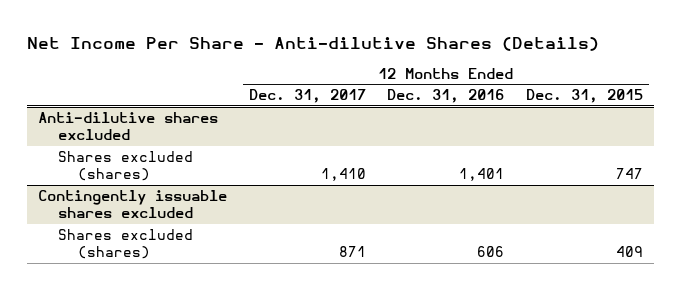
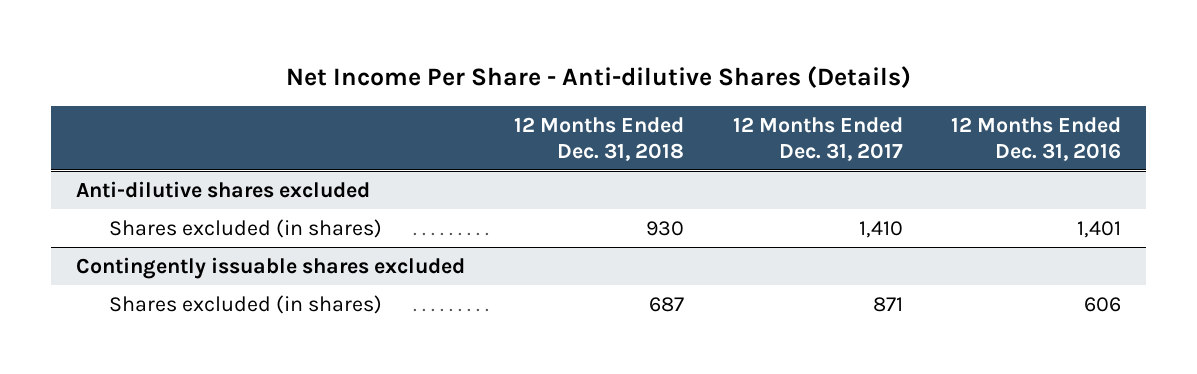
- | 12 Months Ended Dec. 31, 2017 | 12 Months Ended Dec. 31, 2016 | 12 Months Ended Dec. 31, 2015
+ | 12 Months Ended Dec. 31, 2018 | 12 Months Ended Dec. 31, 2017 | 12 Months Ended Dec. 31, 2016
@ Anti-dilutive shares excluded
- Shares excluded (shares) | 1,410 | 1,401 | 747
+ Shares excluded (in shares) | 930 | 1,410 | 1,401
@ Contingently issuable shares excluded
- Shares excluded (shares) | 871 | 606 | 409
+ Shares excluded (in shares) | 687 | 871 | 606

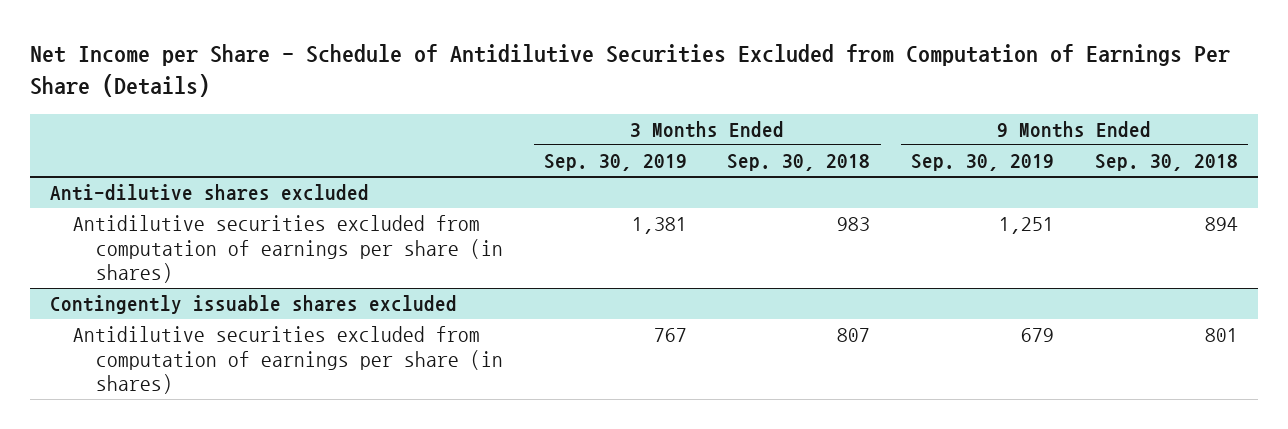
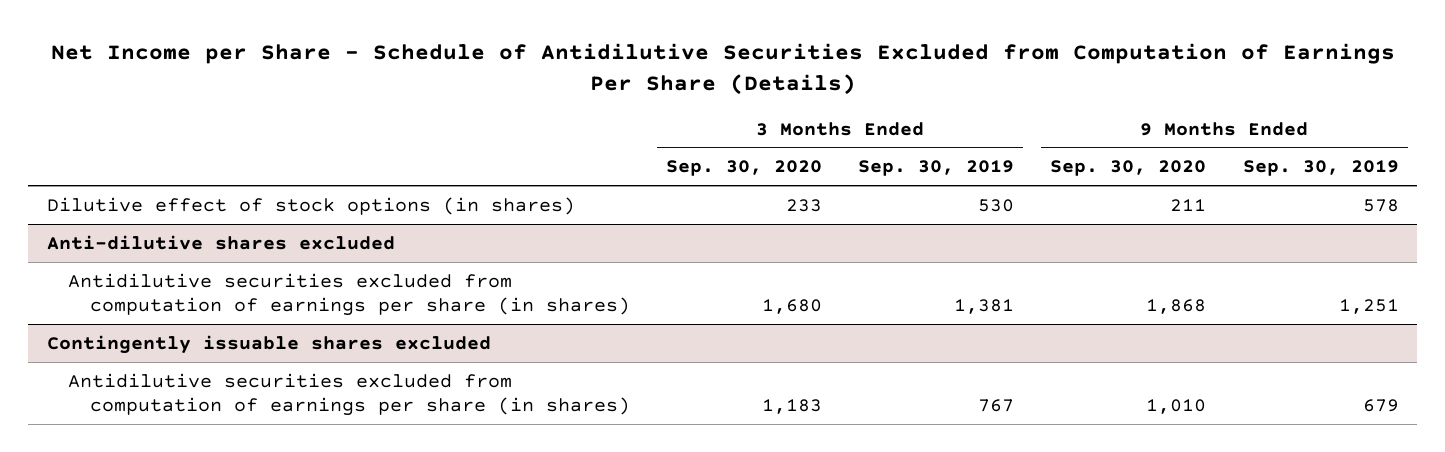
- | 3 Months Ended Sep. 30, 2019 | 3 Months Ended Sep. 30, 2018 | 9 Months Ended Sep. 30, 2019 | 9 Months Ended Sep. 30, 2018
+ | 3 Months Ended Sep. 30, 2020 | 3 Months Ended Sep. 30, 2019 | 9 Months Ended Sep. 30, 2020 | 9 Months Ended Sep. 30, 2019
+ Dilutive effect of stock options (in shares) | 233 | 530 | 211 | 578

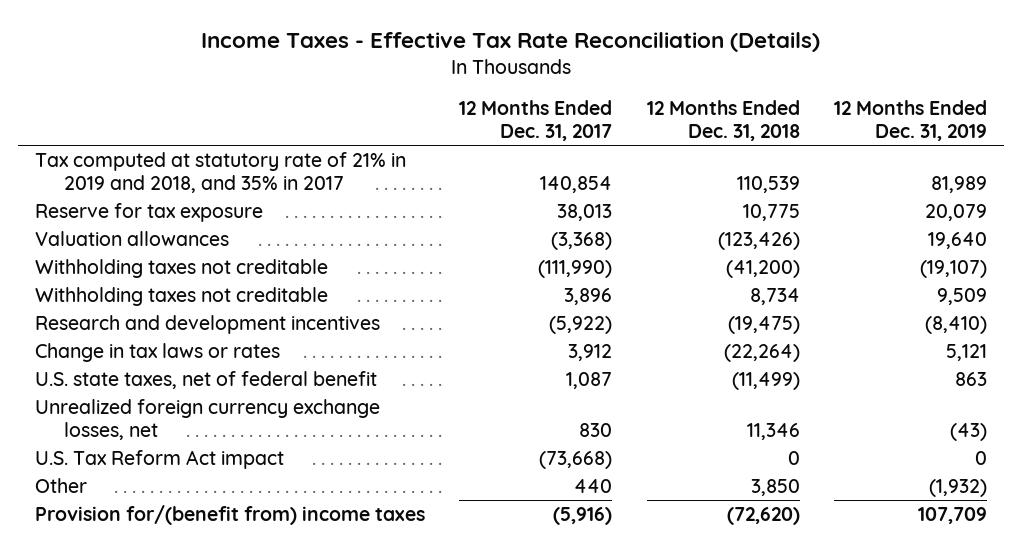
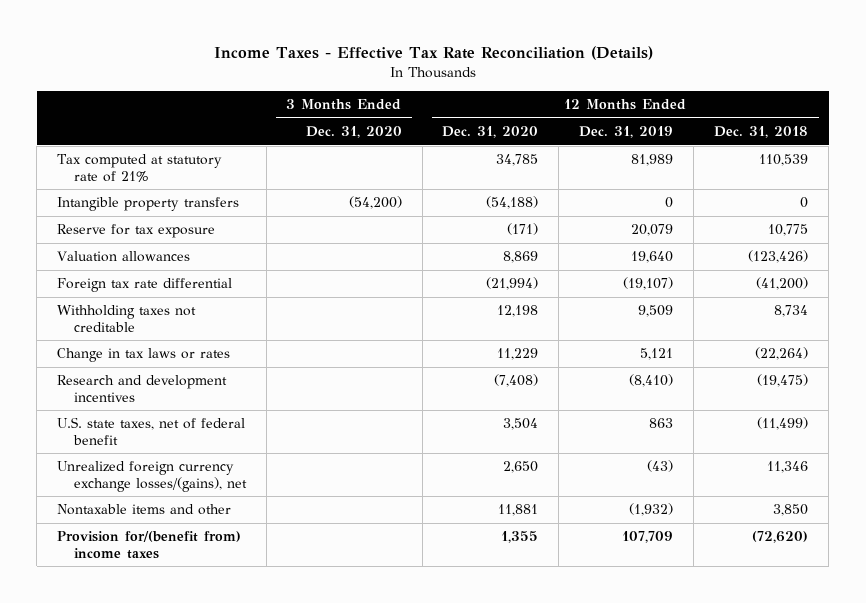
- | 12 Months Ended Dec. 31, 2017 | 12 Months Ended Dec. 31, 2018 | 12 Months Ended Dec. 31, 2019
+ | 3 Months Ended Dec. 31, 2020 | 12 Months Ended Dec. 31, 2020 | 12 Months Ended Dec. 31, 2019 | 12 Months Ended Dec. 31, 2018
- Tax computed at statutory rate of 21% in 2019 and 2018, and 35% in 2017 | 140,854 | 110,539 | 81,989
+ Tax computed at statutory rate of 21% | | 34,785 | 81,989 | 110,539
+ Intangible property transfers | (54,200) | (54,188) | 0 | 0
- Withholding taxes not creditable | (111,990) | (41,200) | (19,107)
+ Foreign tax rate differential | | (21,994) | (19,107) | (41,200)
moved down: Research and development incentives | | (7,408) | (8,410) | (19,475)
- Unrealized foreign currency exchange losses, net | 830 | 11,346 | (43)
- U.S. Tax Reform Act impact | (73,668) | 0 | 0
- Other | 440 | 3,850 | (1,932)
+ Unrealized foreign currency exchange losses/(gains), net | | 2,650 | (43) | 11,346
+ Nontaxable items and other | | 11,881 | (1,932) | 3,850

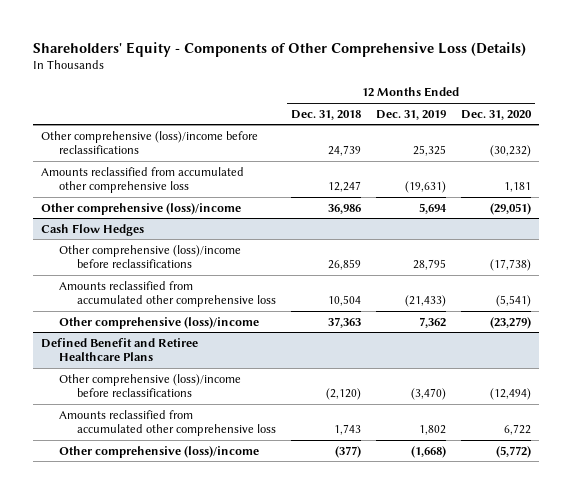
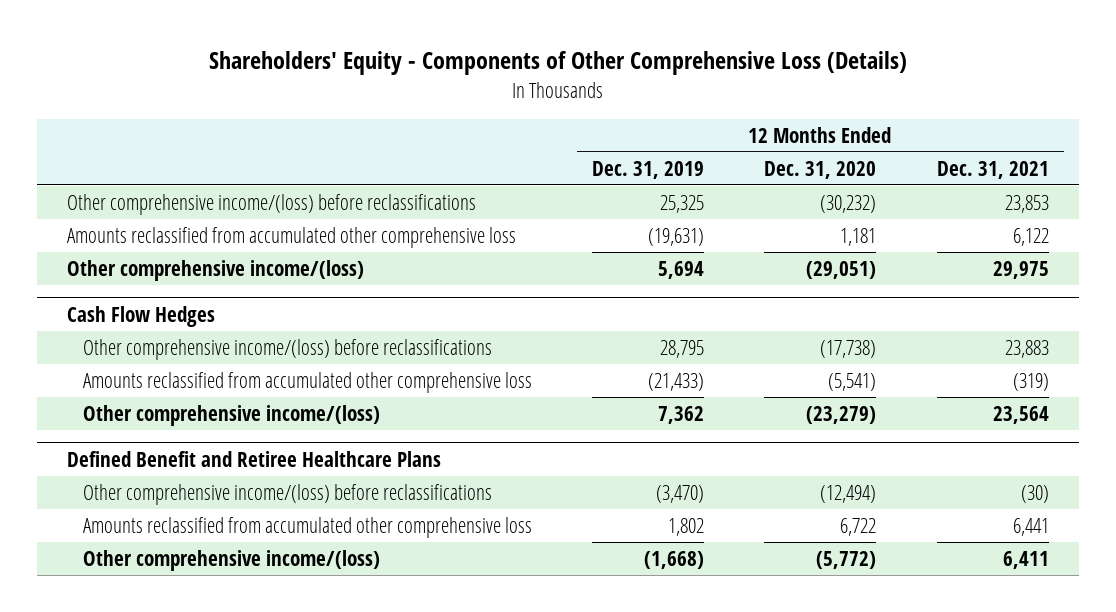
- | 12 Months Ended Dec. 31, 2018 | 12 Months Ended Dec. 31, 2019 | 12 Months Ended Dec. 31, 2020
+ | 12 Months Ended Dec. 31, 2019 | 12 Months Ended Dec. 31, 2020 | 12 Months Ended Dec. 31, 2021
- Other comprehensive (loss)/income before reclassifications | 24,739 | 25,325 | (30,232)
+ Other comprehensive income/(loss) before reclassifications | 25,325 | (30,232) | 23,853
- Other comprehensive (loss)/income | 36,986 | 5,694 | (29,051)
+ Other comprehensive income/(loss) | 5,694 | (29,051) | 29,975
@ Cash Flow Hedges
- Other comprehensive (loss)/income before reclassifications | 26,859 | 28,795 | (17,738)
+ Other comprehensive income/(loss) before reclassifications | 28,795 | (17,738) | 23,883
- Other comprehensive (loss)/income | 37,363 | 7,362 | (23,279)
+ Other comprehensive income/(loss) | 7,362 | (23,279) | 23,564
@ Defined Benefit and Retiree Healthcare Plans
- Other comprehensive (loss)/income before reclassifications | (2,120) | (3,470) | (12,494)
+ Other comprehensive income/(loss) before reclassifications | (3,470) | (12,494) | (30)
- Other comprehensive (loss)/income | (377) | (1,668) | (5,772)
+ Other comprehensive income/(loss) | (1,668) | (5,772) | 6,411

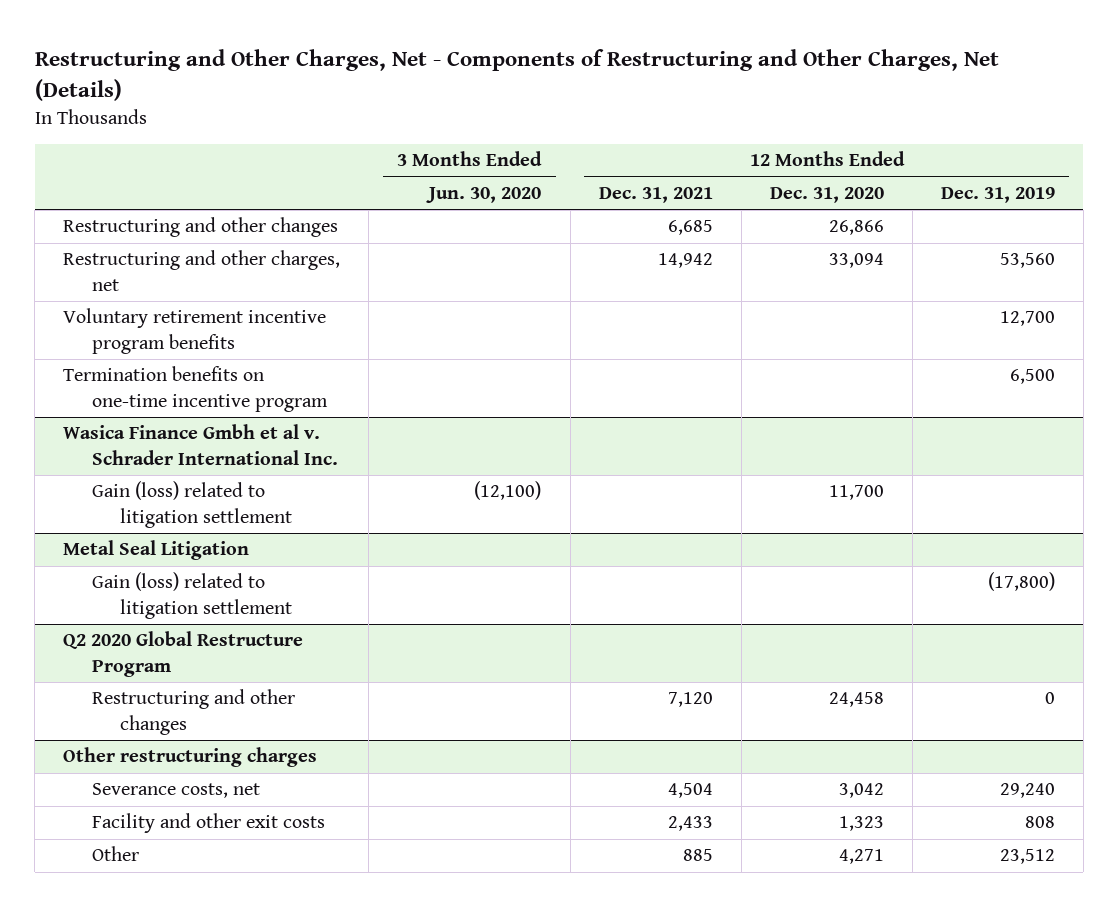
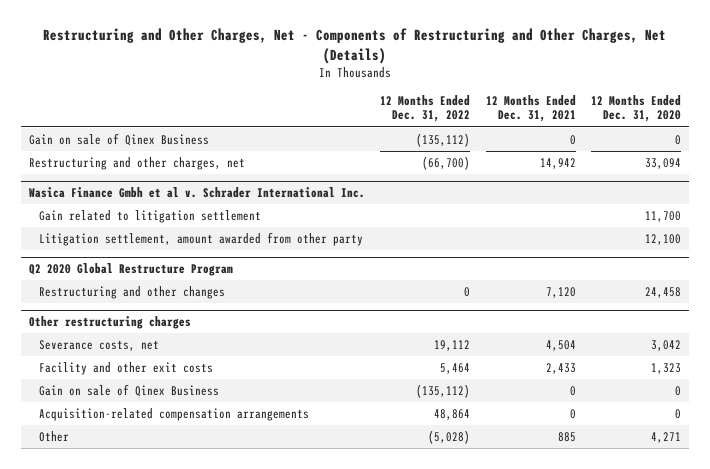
- | 3 Months Ended Jun. 30, 2020 | 12 Months Ended Dec. 31, 2021 | 12 Months Ended Dec. 31, 2020 | 12 Months Ended Dec. 31, 2019
+ | 12 Months Ended Dec. 31, 2022 | 12 Months Ended Dec. 31, 2021 | 12 Months Ended Dec. 31, 2020
- Restructuring and other changes | | 6,685 | 26,866 |
+ Gain on sale of Qinex Business | (135,112) | 0 | 0
- Voluntary retirement incentive program benefits | | | | 12,700
- Termination benefits on one-time incentive program | | | | 6,500
@ Wasica Finance Gmbh et al v. Schrader International Inc.
- Gain (loss) related to litigation settlement | (12,100) | | 11,700 |
- Metal Seal Litigation
- Gain (loss) related to litigation settlement | | | | (17,800)
@ Wasica Finance Gmbh et al v. Schrader International Inc.
+ Gain related to litigation settlement | | | 11,700
+ Litigation settlement, amount awarded from other party | | | 12,100
@ Other restructuring charges
+ Gain on sale of Qinex Business | (135,112) | 0 | 0
+ Acquisition-related compensation arrangements | 48,864 | 0 | 0

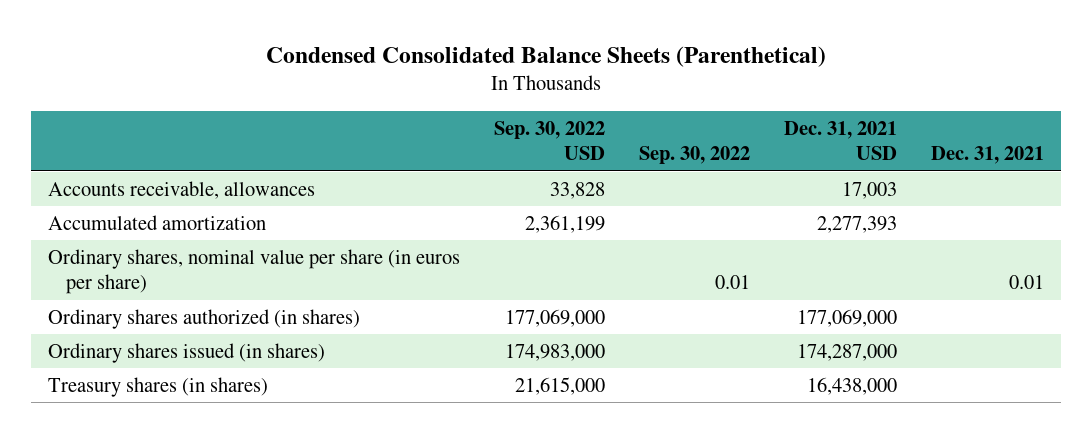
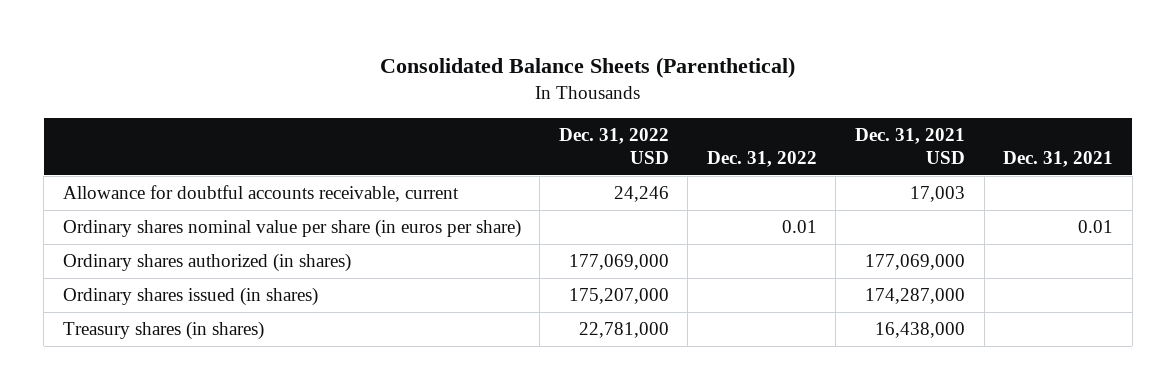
- Condensed Consolidated Balance Sheets (Parenthetical)
+ Consolidated Balance Sheets (Parenthetical)
- | Sep. 30, 2022 USD | Sep. 30, 2022 | Dec. 31, 2021 USD | Dec. 31, 2021
+ | Dec. 31, 2022 USD | Dec. 31, 2022 | Dec. 31, 2021 USD | Dec. 31, 2021
- Accounts receivable, allowances | 33,828 | | 17,003 |
- Accumulated amortization | 2,361,199 | | 2,277,393 |
- Ordinary shares, nominal value per share (in euros per share) | | 0.01 | | 0.01
+ Allowance for doubtful accounts receivable, current | 24,246 | | 17,003 |
+ Ordinary shares nominal value per share (in euros per share) | | 0.01 | | 0.01

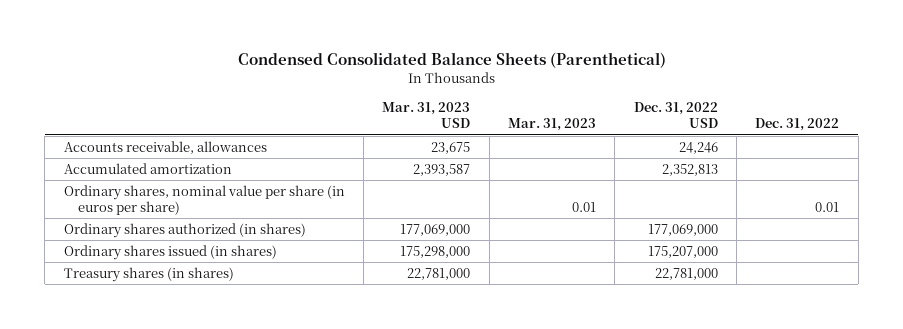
- Consolidated Balance Sheets (Parenthetical)
+ Condensed Consolidated Balance Sheets (Parenthetical)
- | Dec. 31, 2022 USD | Dec. 31, 2022 | Dec. 31, 2021 USD | Dec. 31, 2021
+ | Mar. 31, 2023 USD | Mar. 31, 2023 | Dec. 31, 2022 USD | Dec. 31, 2022
- Allowance for doubtful accounts receivable, current | 24,246 | | 17,003 |
- Ordinary shares nominal value per share (in euros per share) | | 0.01 | | 0.01
+ Accounts receivable, allowances | 23,675 | | 24,246 |
+ Accumulated amortization | 2,393,587 | | 2,352,813 |
+ Ordinary shares, nominal value per share (in euros per share) | | 0.01 | | 0.01

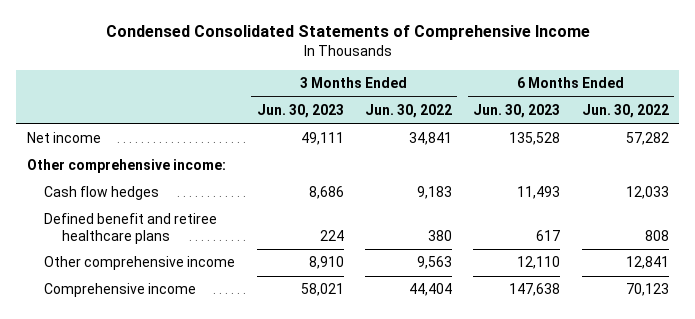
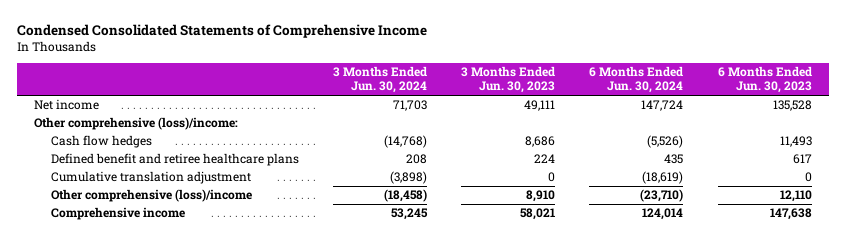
- | 3 Months Ended Jun. 30, 2023 | 3 Months Ended Jun. 30, 2022 | 6 Months Ended Jun. 30, 2023 | 6 Months Ended Jun. 30, 2022
+ | 3 Months Ended Jun. 30, 2024 | 3 Months Ended Jun. 30, 2023 | 6 Months Ended Jun. 30, 2024 | 6 Months Ended Jun. 30, 2023
- Other comprehensive income:
+ Other comprehensive (loss)/income:
- Other comprehensive income | 8,910 | 9,563 | 12,110 | 12,841
+ Cumulative translation adjustment | (3,898) | 0 | (18,619) | 0
+ Other comprehensive (loss)/income | (18,458) | 8,910 | (23,710) | 12,110

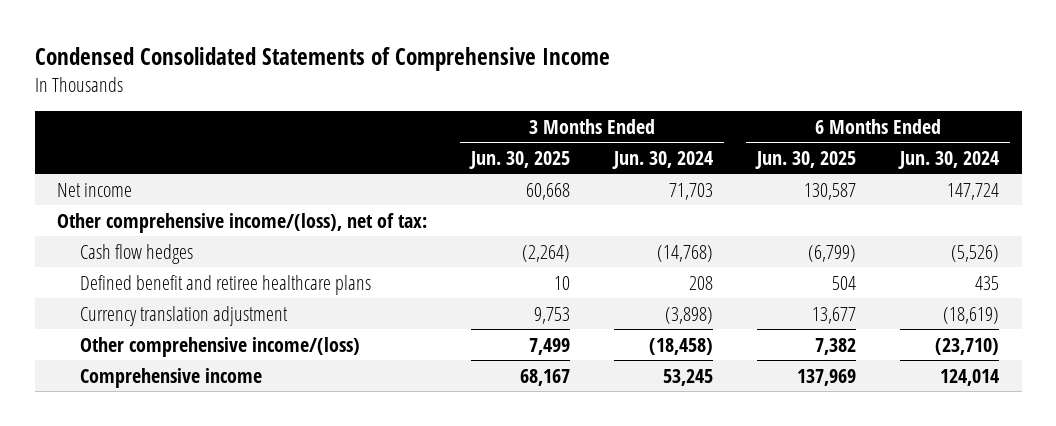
- | 3 Months Ended Jun. 30, 2024 | 3 Months Ended Jun. 30, 2023 | 6 Months Ended Jun. 30, 2024 | 6 Months Ended Jun. 30, 2023
+ | 3 Months Ended Jun. 30, 2025 | 3 Months Ended Jun. 30, 2024 | 6 Months Ended Jun. 30, 2025 | 6 Months Ended Jun. 30, 2024
- Other comprehensive (loss)/income:
+ Other comprehensive income/(loss), net of tax:
- Cumulative translation adjustment | (3,898) | 0 | (18,619) | 0
- Other comprehensive (loss)/income | (18,458) | 8,910 | (23,710) | 12,110
+ Currency translation adjustment | 9,753 | (3,898) | 13,677 | (18,619)
+ Other comprehensive income/(loss) | 7,499 | (18,458) | 7,382 | (23,710)

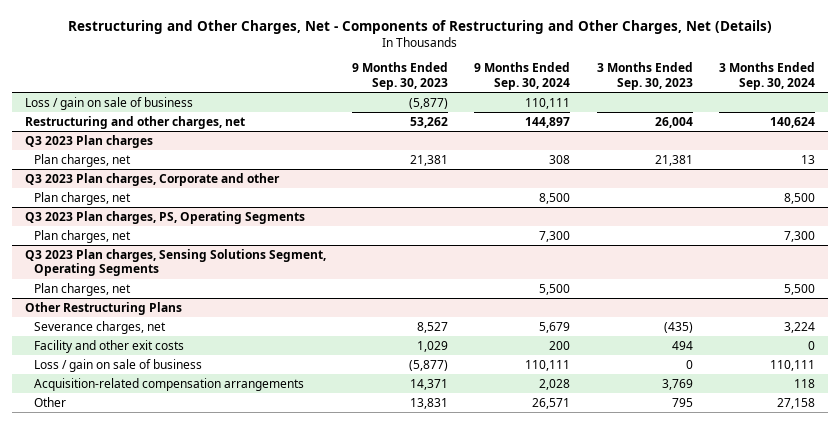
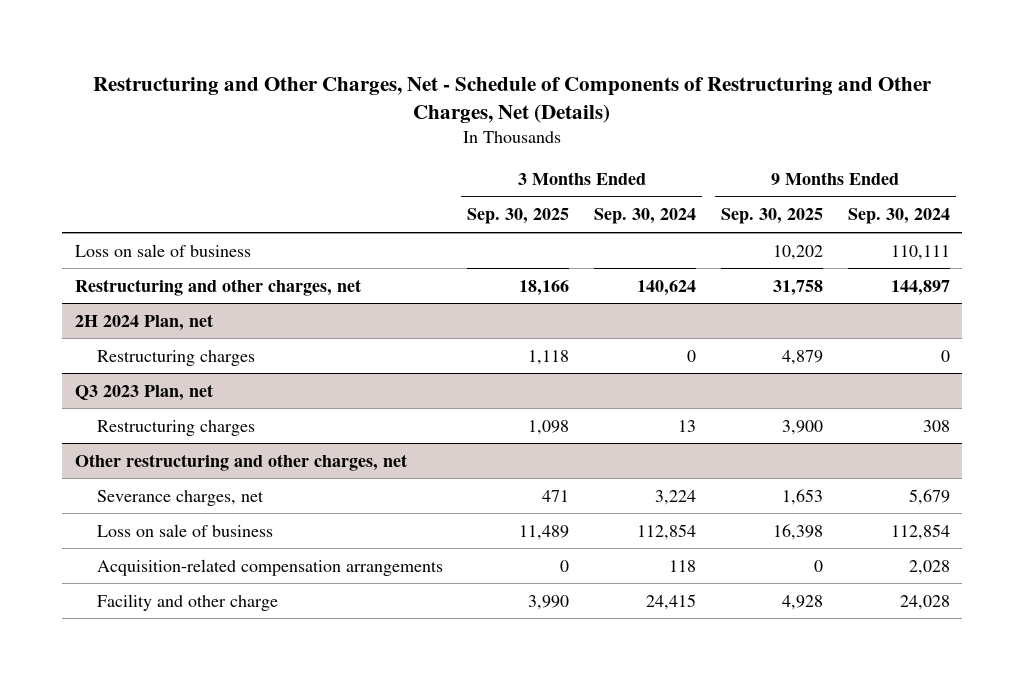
- Restructuring and Other Charges, Net - Components of Restructuring and Other Charges, Net (Details)
+ Restructuring and Other Charges, Net - Schedule of Components of Restructuring and Other Charges, Net (Details)
- | 9 Months Ended Sep. 30, 2023 | 9 Months Ended Sep. 30, 2024 | 3 Months Ended Sep. 30, 2023 | 3 Months Ended Sep. 30, 2024
+ | 3 Months Ended Sep. 30, 2025 | 3 Months Ended Sep. 30, 2024 | 9 Months Ended Sep. 30, 2025 | 9 Months Ended Sep. 30, 2024
- Loss / gain on sale of business | (5,877) | 110,111 | |
+ Loss on sale of business | | | 10,202 | 110,111
- Q3 2023 Plan charges
- Plan charges, net | 21,381 | 308 | 21,381 | 13
- Q3 2023 Plan charges, Corporate and other
- Plan charges, net | | 8,500 | | 8,500
- Q3 2023 Plan charges, PS, Operating Segments
- Plan charges, net | | 7,300 | | 7,300
- Q3 2023 Plan charges, Sensing Solutions Segment, Operating Segments
- Plan charges, net | | 5,500 | | 5,500
- Other Restructuring Plans
+ 2H 2024 Plan, net
+ Restructuring charges | 1,118 | 0 | 4,879 | 0
+ Q3 2023 Plan, net
+ Restructuring charges | 1,098 | 13 | 3,900 | 308
+ Other restructuring and other charges, net
- Facility and other exit costs | 1,029 | 200 | 494 | 0
- Loss / gain on sale of business | (5,877) | 110,111 | 0 | 110,111
+ Loss on sale of business | 11,489 | 112,854 | 16,398 | 112,854
- Other | 13,831 | 26,571 | 795 | 27,158
+ Facility and other charge | 3,990 | 24,415 | 4,928 | 24,028

